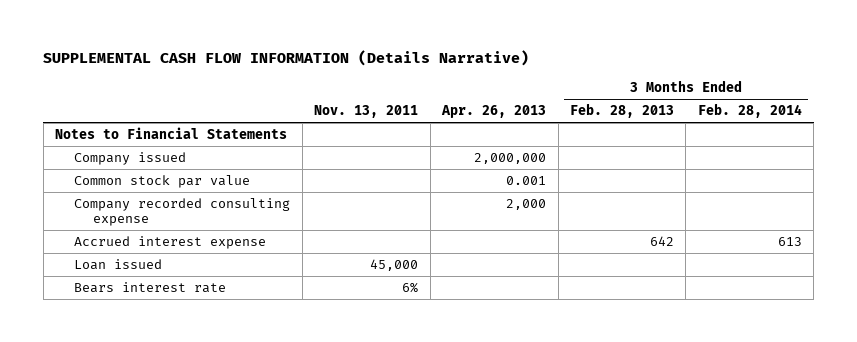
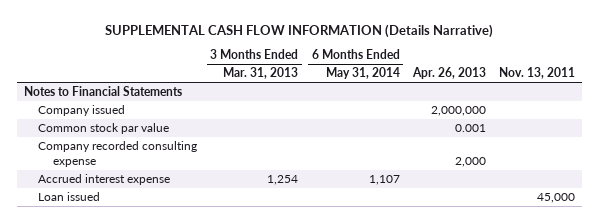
- | Nov. 13, 2011 | Apr. 26, 2013 | 3 Months Ended Feb. 28, 2013 | 3 Months Ended Feb. 28, 2014
+ | 3 Months Ended Mar. 31, 2013 | 6 Months Ended May 31, 2014 | Apr. 26, 2013 | Nov. 13, 2011
- Bears interest rate | 6% | | |

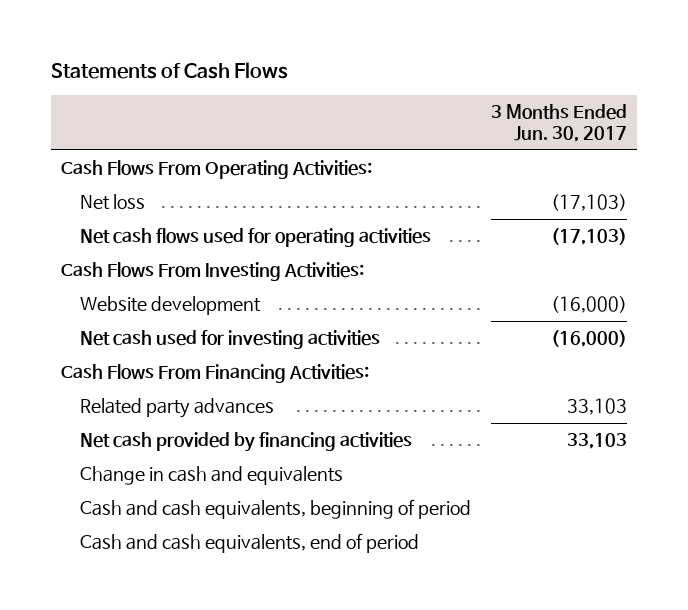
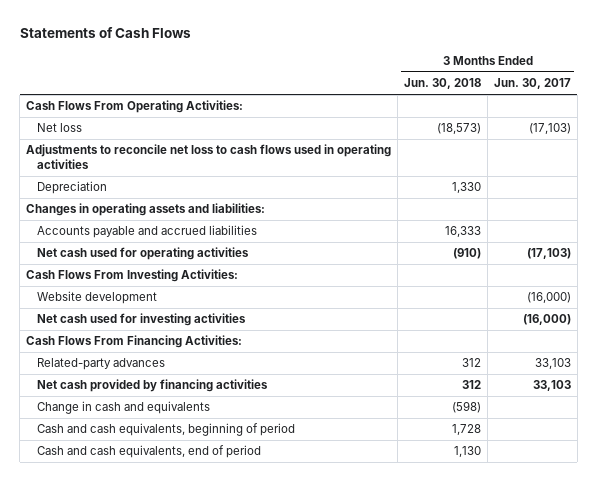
- | 3 Months Ended Jun. 30, 2017
+ | 3 Months Ended Jun. 30, 2018 | 3 Months Ended Jun. 30, 2017
- Net cash flows used for operating activities | (17,103)
+ Adjustments to reconcile net loss to cash flows used in operating activities
+ Depreciation | 1,330 |
+ Changes in operating assets and liabilities:
+ Accounts payable and accrued liabilities | 16,333 |
+ Net cash used for operating activities | (910) | (17,103)
- Related party advances | 33,103
+ Related-party advances | 312 | 33,103

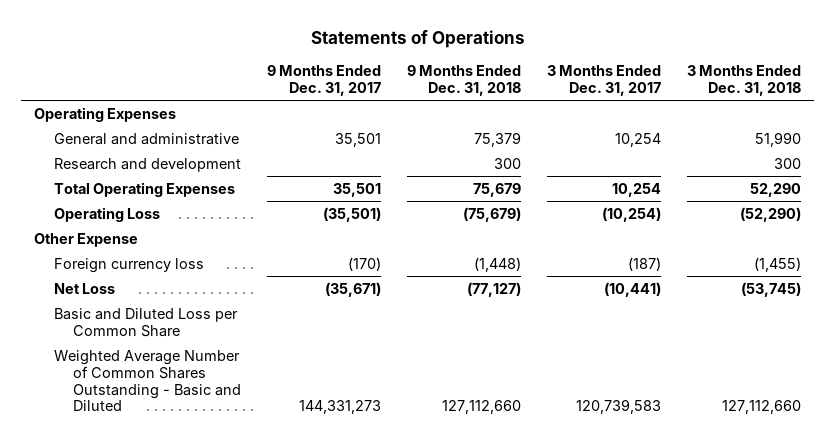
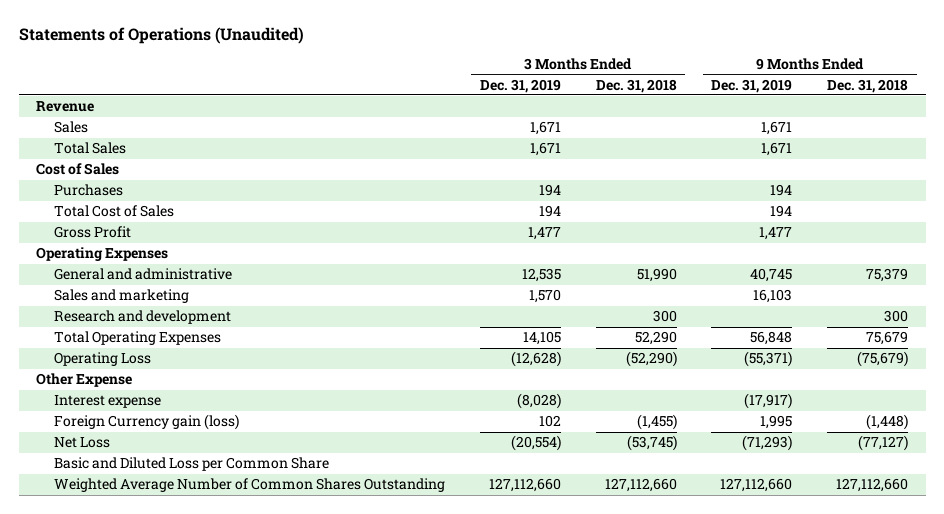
- Statements of Operations
+ Statements of Operations (Unaudited)
- | 9 Months Ended Dec. 31, 2017 | 9 Months Ended Dec. 31, 2018 | 3 Months Ended Dec. 31, 2017 | 3 Months Ended Dec. 31, 2018
+ | 3 Months Ended Dec. 31, 2019 | 3 Months Ended Dec. 31, 2018 | 9 Months Ended Dec. 31, 2019 | 9 Months Ended Dec. 31, 2018
+ Revenue
+ Sales | 1,671 | | 1,671 |
+ Total Sales | 1,671 | | 1,671 |
+ Cost of Sales
+ Purchases | 194 | | 194 |
+ Total Cost of Sales | 194 | | 194 |
+ Gross Profit | 1,477 | | 1,477 |
+ Sales and marketing | 1,570 | | 16,103 |
- Foreign currency loss | (170) | (1,448) | (187) | (1,455)
+ Interest expense | (8,028) | | (17,917) |
+ Foreign Currency gain (loss) | 102 | (1,455) | 1,995 | (1,448)
- Weighted Average Number of Common Shares Outstanding - Basic and Diluted | 144,331,273 | 127,112,660 | 120,739,583 | 127,112,660
+ Weighted Average Number of Common Shares Outstanding | 127,112,660 | 127,112,660 | 127,112,660 | 127,112,660

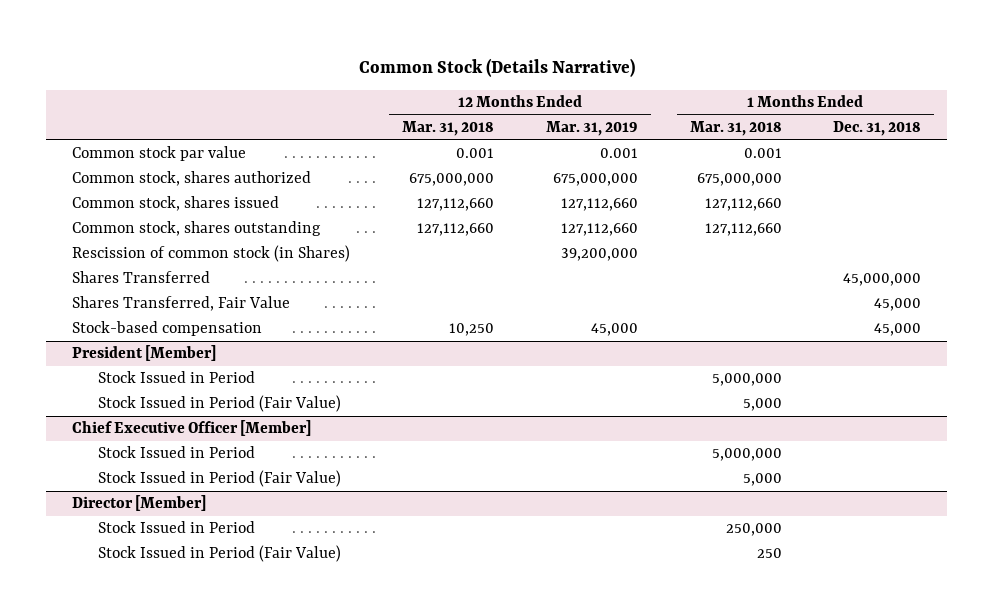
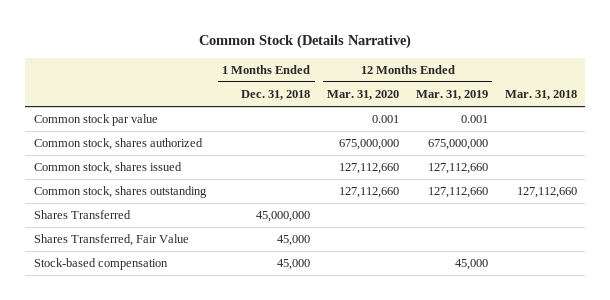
- | 12 Months Ended Mar. 31, 2018 | 12 Months Ended Mar. 31, 2019 | 1 Months Ended Mar. 31, 2018 | 1 Months Ended Dec. 31, 2018
+ | 1 Months Ended Dec. 31, 2018 | 12 Months Ended Mar. 31, 2020 | 12 Months Ended Mar. 31, 2019 | Mar. 31, 2018
- Rescission of common stock (in Shares) | | 39,200,000 | |
- President [Member]
- Stock Issued in Period | | | 5,000,000 |
- Stock Issued in Period (Fair Value) | | | 5,000 |
- Chief Executive Officer [Member]
- Stock Issued in Period | | | 5,000,000 |
- Stock Issued in Period (Fair Value) | | | 5,000 |
- Director [Member]
- Stock Issued in Period | | | 250,000 |
- Stock Issued in Period (Fair Value) | | | 250 |

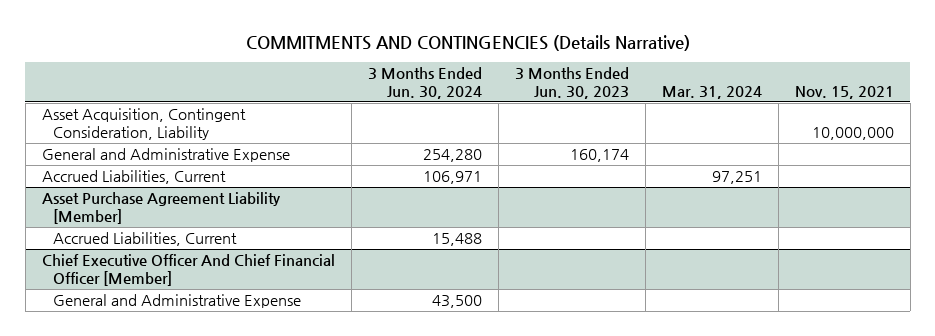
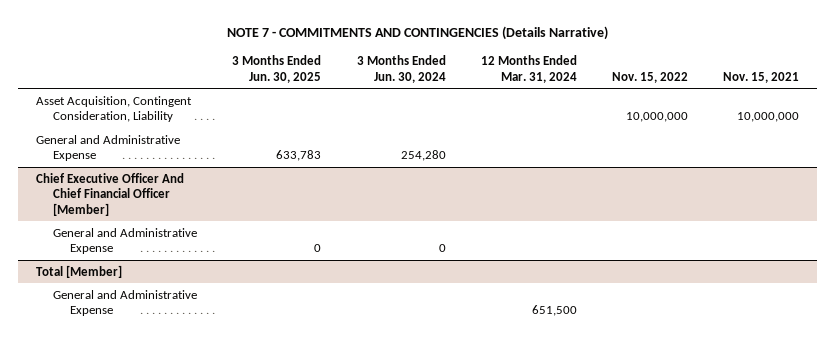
- COMMITMENTS AND CONTINGENCIES (Details Narrative)
+ NOTE 7 - COMMITMENTS AND CONTINGENCIES (Details Narrative)
- | 3 Months Ended Jun. 30, 2024 | 3 Months Ended Jun. 30, 2023 | Mar. 31, 2024 | Nov. 15, 2021
+ | 3 Months Ended Jun. 30, 2025 | 3 Months Ended Jun. 30, 2024 | 12 Months Ended Mar. 31, 2024 | Nov. 15, 2022 | Nov. 15, 2021
- Accrued Liabilities, Current | 106,971 | | 97,251 |
- Asset Purchase Agreement Liability [Member]
- Accrued Liabilities, Current | 15,488 | | |
@ Chief Executive Officer And Chief Financial Officer [Member]
- General and Administrative Expense | 43,500 | | |
+ General and Administrative Expense | 0 | 0 | | |
+ Total [Member]
+ General and Administrative Expense | | | 651,500 | |

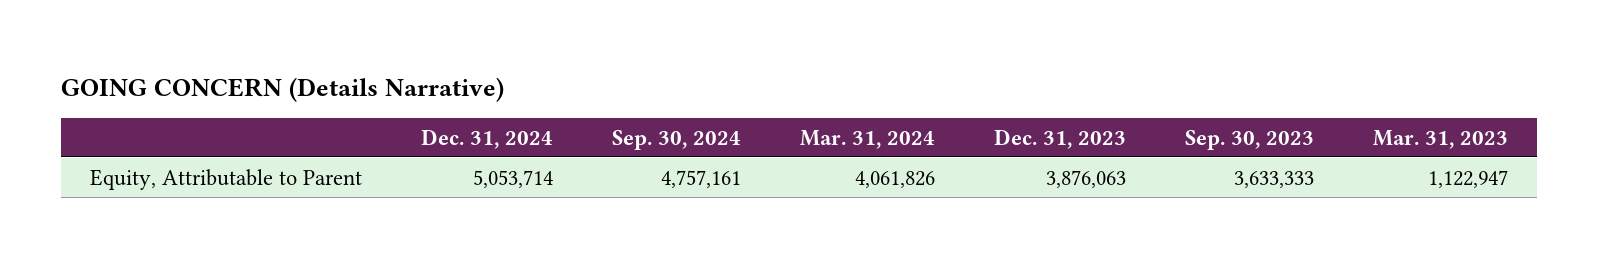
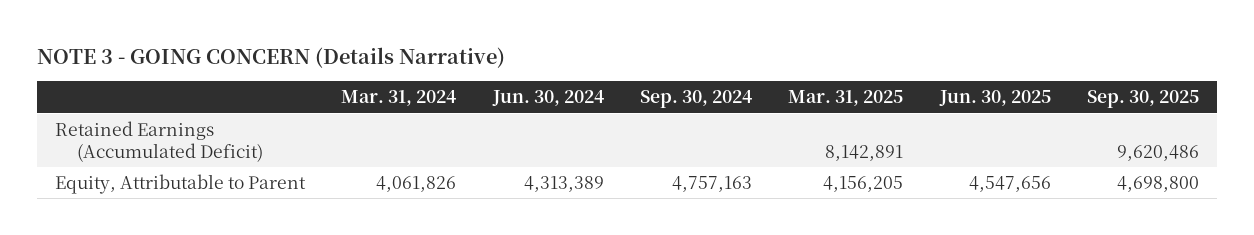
- GOING CONCERN (Details Narrative)
+ NOTE 3 - GOING CONCERN (Details Narrative)
- | Dec. 31, 2024 | Sep. 30, 2024 | Mar. 31, 2024 | Dec. 31, 2023 | Sep. 30, 2023 | Mar. 31, 2023
+ | Mar. 31, 2024 | Jun. 30, 2024 | Sep. 30, 2024 | Mar. 31, 2025 | Jun. 30, 2025 | Sep. 30, 2025
- Equity, Attributable to Parent | 5,053,714 | 4,757,161 | 4,061,826 | 3,876,063 | 3,633,333 | 1,122,947
+ Retained Earnings (Accumulated Deficit) | | | | 8,142,891 | | 9,620,486
+ Equity, Attributable to Parent | 4,061,826 | 4,313,389 | 4,757,163 | 4,156,205 | 4,547,656 | 4,698,800

